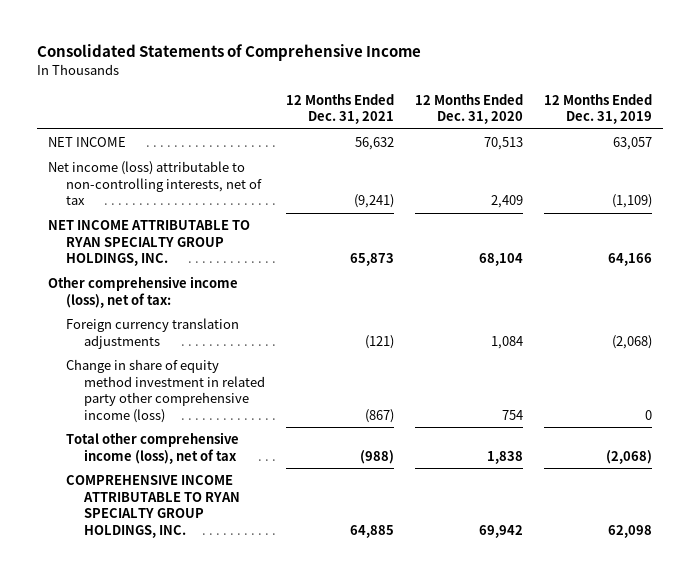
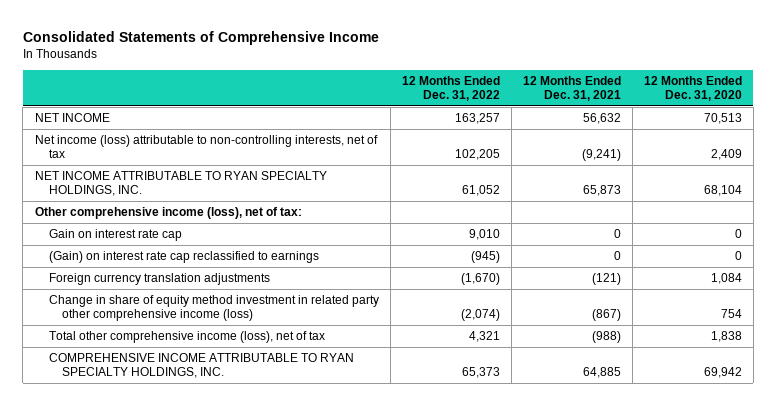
- | 12 Months Ended Dec. 31, 2021 | 12 Months Ended Dec. 31, 2020 | 12 Months Ended Dec. 31, 2019
+ | 12 Months Ended Dec. 31, 2022 | 12 Months Ended Dec. 31, 2021 | 12 Months Ended Dec. 31, 2020
- NET INCOME ATTRIBUTABLE TO RYAN SPECIALTY GROUP HOLDINGS, INC. | 65,873 | 68,104 | 64,166
+ NET INCOME ATTRIBUTABLE TO RYAN SPECIALTY HOLDINGS, INC. | 61,052 | 65,873 | 68,104
+ Gain on interest rate cap | 9,010 | 0 | 0
+ (Gain) on interest rate cap reclassified to earnings | (945) | 0 | 0
- COMPREHENSIVE INCOME ATTRIBUTABLE TO RYAN SPECIALTY GROUP HOLDINGS, INC. | 64,885 | 69,942 | 62,098
+ COMPREHENSIVE INCOME ATTRIBUTABLE TO RYAN SPECIALTY HOLDINGS, INC. | 65,373 | 64,885 | 69,942

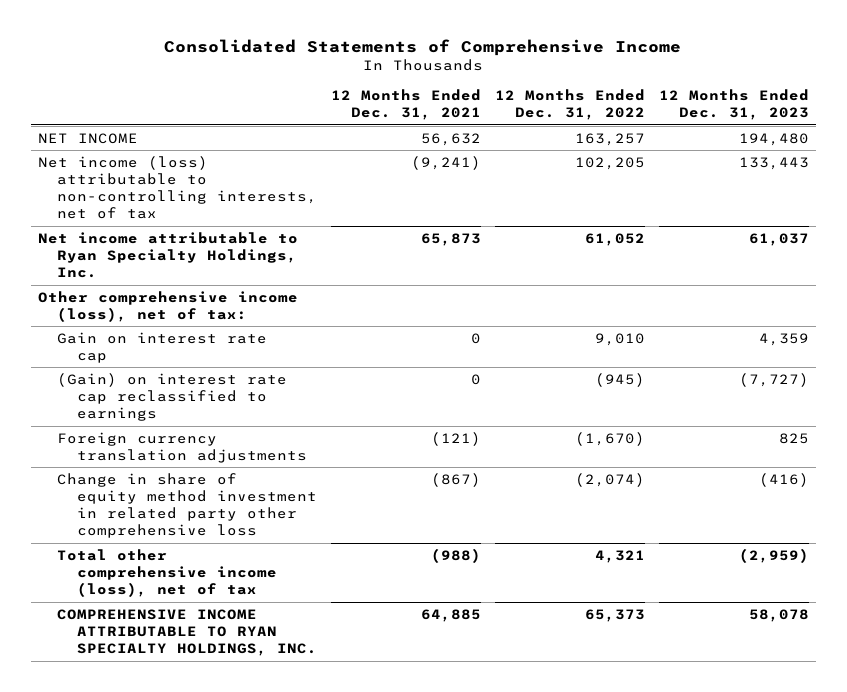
- | 12 Months Ended Dec. 31, 2022 | 12 Months Ended Dec. 31, 2021 | 12 Months Ended Dec. 31, 2020
+ | 12 Months Ended Dec. 31, 2021 | 12 Months Ended Dec. 31, 2022 | 12 Months Ended Dec. 31, 2023
- NET INCOME ATTRIBUTABLE TO RYAN SPECIALTY HOLDINGS, INC. | 61,052 | 65,873 | 68,104
+ Net income attributable to Ryan Specialty Holdings, Inc. | 65,873 | 61,052 | 61,037
- Change in share of equity method investment in related party other comprehensive income (loss) | (2,074) | (867) | 754
+ Change in share of equity method investment in related party other comprehensive loss | (867) | (2,074) | (416)

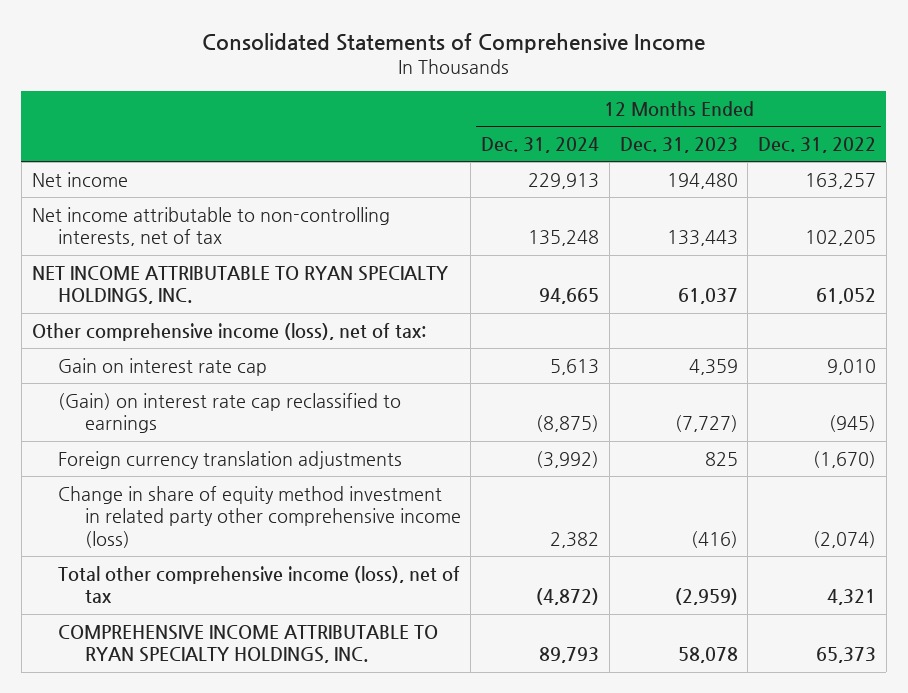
- | 12 Months Ended Dec. 31, 2021 | 12 Months Ended Dec. 31, 2022 | 12 Months Ended Dec. 31, 2023
+ | 12 Months Ended Dec. 31, 2024 | 12 Months Ended Dec. 31, 2023 | 12 Months Ended Dec. 31, 2022
- NET INCOME | 56,632 | 163,257 | 194,480
- Net income (loss) attributable to non-controlling interests, net of tax | (9,241) | 102,205 | 133,443
- Net income attributable to Ryan Specialty Holdings, Inc. | 65,873 | 61,052 | 61,037
+ Net income | 229,913 | 194,480 | 163,257
+ Net income attributable to non-controlling interests, net of tax | 135,248 | 133,443 | 102,205
+ NET INCOME ATTRIBUTABLE TO RYAN SPECIALTY HOLDINGS, INC. | 94,665 | 61,037 | 61,052
- Change in share of equity method investment in related party other comprehensive loss | (867) | (2,074) | (416)
+ Change in share of equity method investment in related party other comprehensive income (loss) | 2,382 | (416) | (2,074)

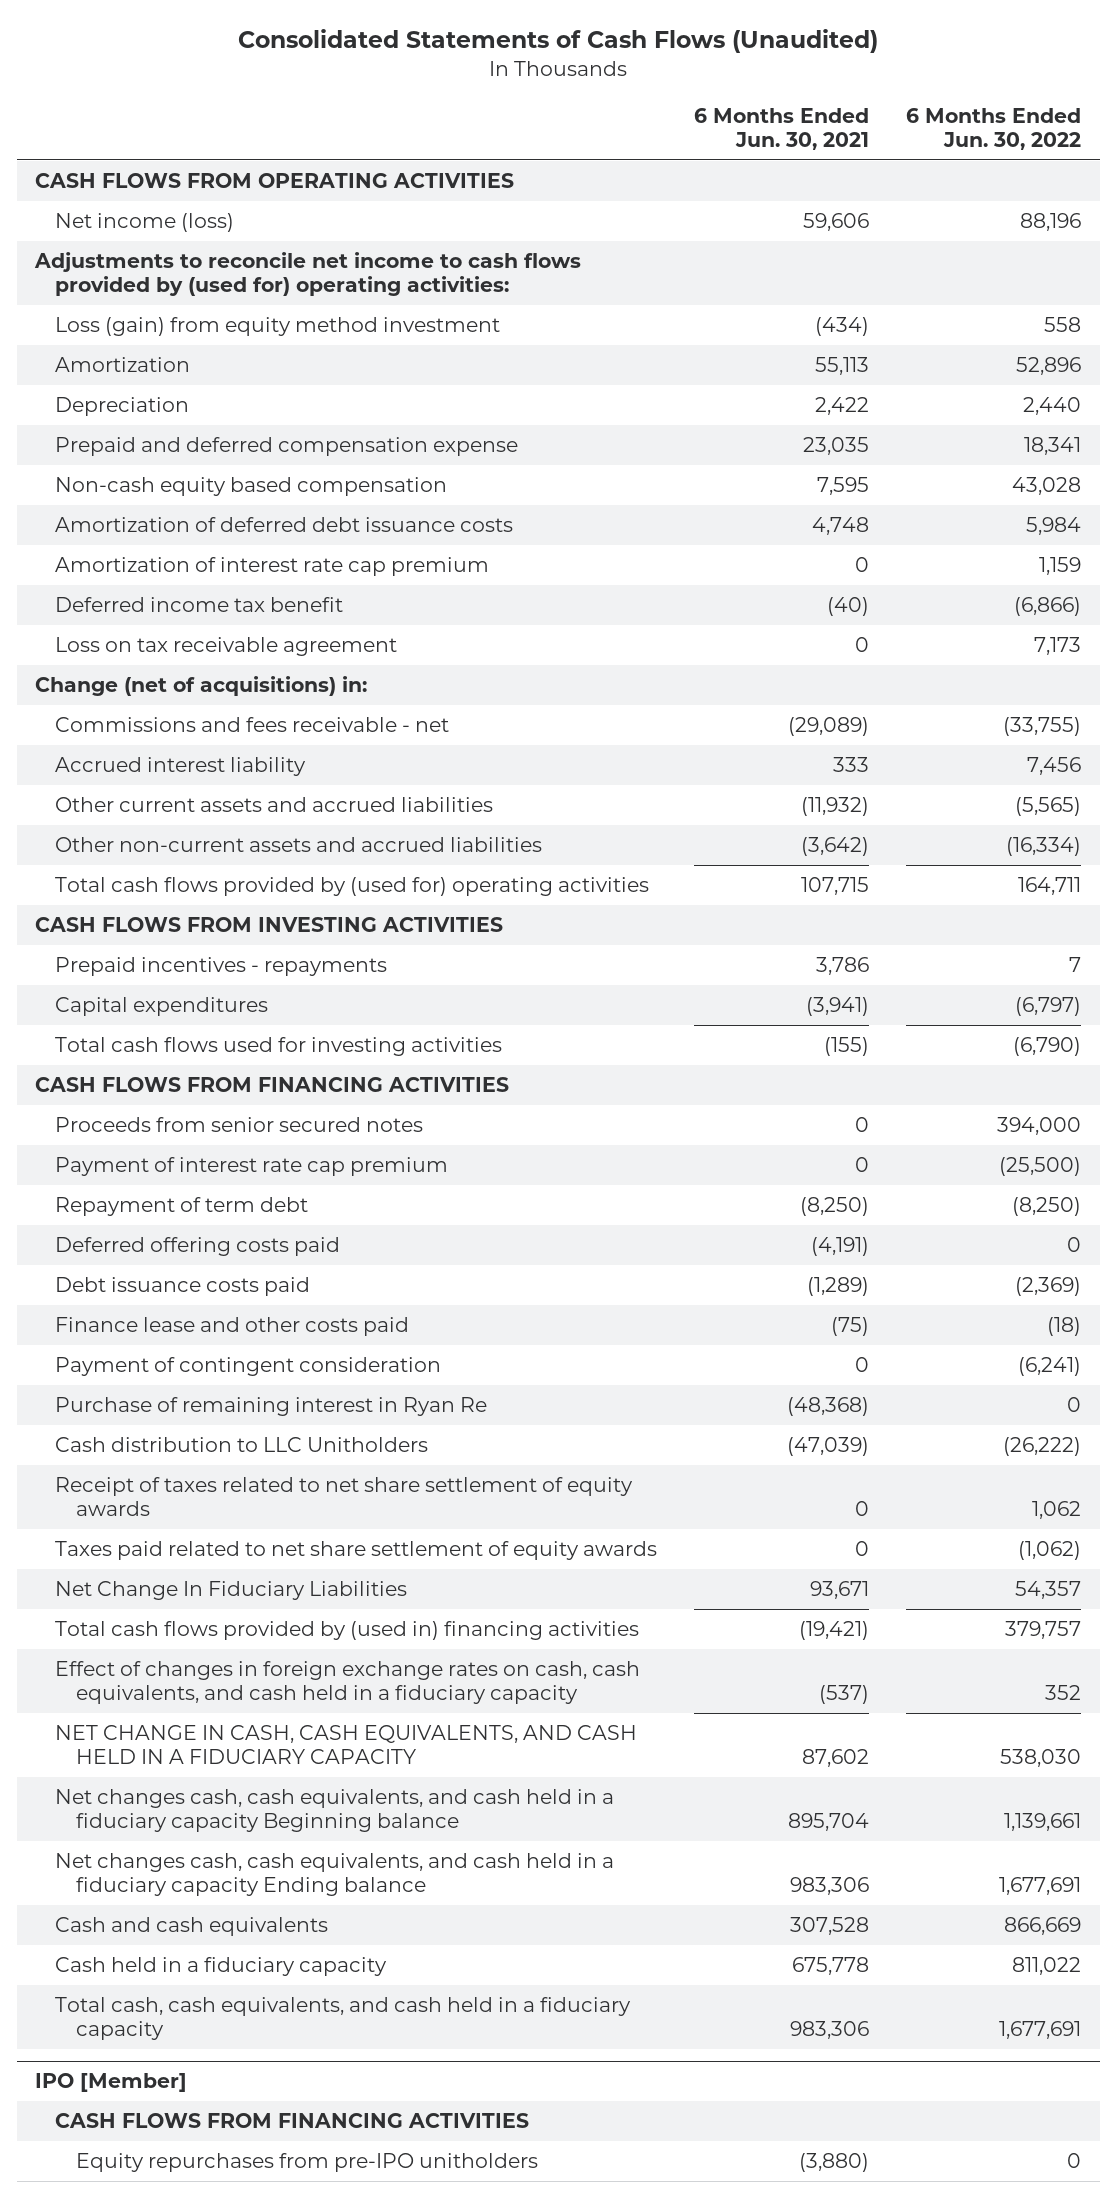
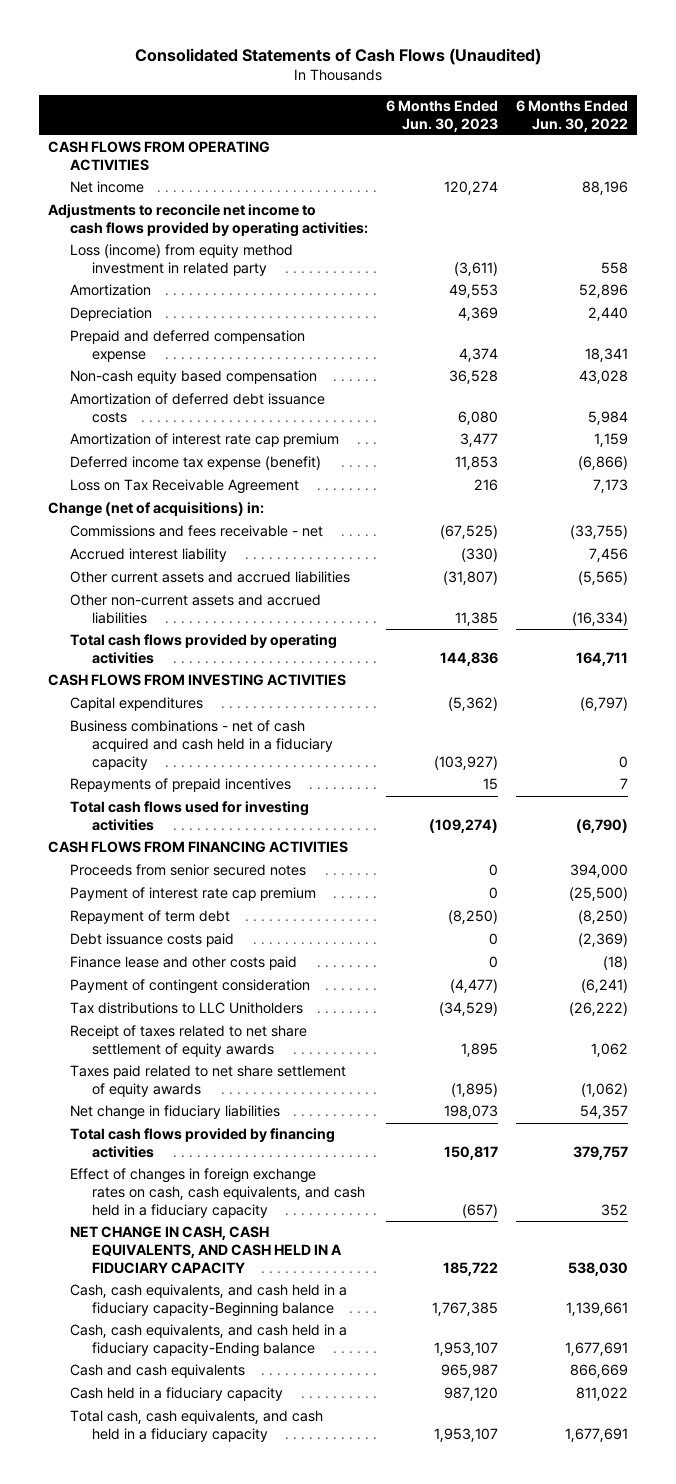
- | 6 Months Ended Jun. 30, 2021 | 6 Months Ended Jun. 30, 2022
+ | 6 Months Ended Jun. 30, 2023 | 6 Months Ended Jun. 30, 2022
- Net income (loss) | 59,606 | 88,196
- Adjustments to reconcile net income to cash flows provided by (used for) operating activities:
- Loss (gain) from equity method investment | (434) | 558
+ Net income | 120,274 | 88,196
+ Adjustments to reconcile net income to cash flows provided by operating activities:
+ Loss (income) from equity method investment in related party | (3,611) | 558
- Deferred income tax benefit | (40) | (6,866)
- Loss on tax receivable agreement | 0 | 7,173
+ Deferred income tax expense (benefit) | 11,853 | (6,866)
+ Loss on Tax Receivable Agreement | 216 | 7,173
- Total cash flows provided by (used for) operating activities | 107,715 | 164,711
+ Total cash flows provided by operating activities | 144,836 | 164,711
- Prepaid incentives - repayments | 3,786 | 7
+ Business combinations - net of cash acquired and cash held in a fiduciary capacity | (103,927) | 0
+ Repayments of prepaid incentives | 15 | 7
- Deferred offering costs paid | (4,191) | 0
- Purchase of remaining interest in Ryan Re | (48,368) | 0
- Cash distribution to LLC Unitholders | (47,039) | (26,222)
+ Tax distributions to LLC Unitholders | (34,529) | (26,222)
- Net Change In Fiduciary Liabilities | 93,671 | 54,357
- Total cash flows provided by (used in) financing activities | (19,421) | 379,757
+ Net change in fiduciary liabilities | 198,073 | 54,357
+ Total cash flows provided by financing activities | 150,817 | 379,757
- Net changes cash, cash equivalents, and cash held in a fiduciary capacity Beginning balance | 895,704 | 1,139,661
- Net changes cash, cash equivalents, and cash held in a fiduciary capacity Ending balance | 983,306 | 1,677,691
+ Cash, cash equivalents, and cash held in a fiduciary capacity-Beginning balance | 1,767,385 | 1,139,661
+ Cash, cash equivalents, and cash held in a fiduciary capacity-Ending balance | 1,953,107 | 1,677,691
- IPO [Member]
- CASH FLOWS FROM FINANCING ACTIVITIES
- Equity repurchases from pre-IPO unitholders | (3,880) | 0

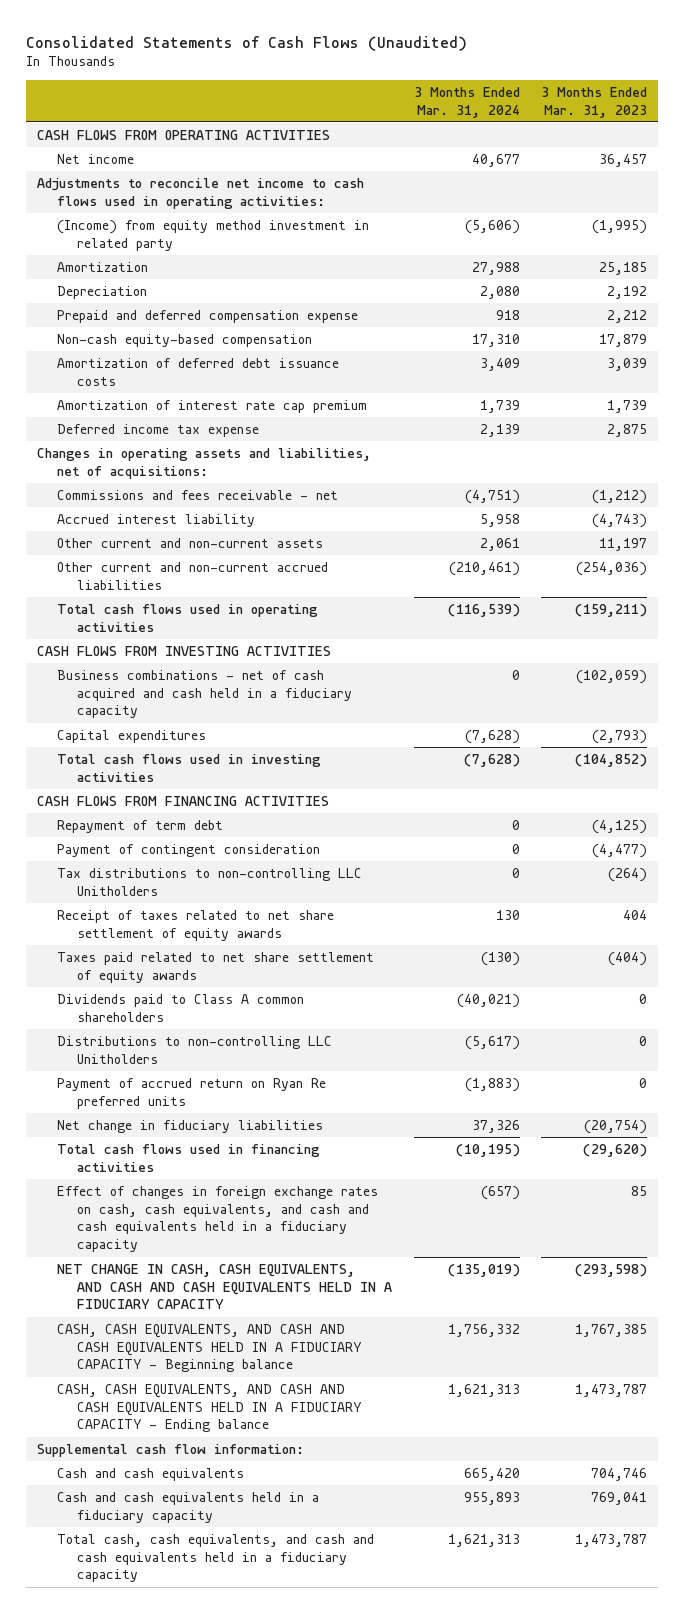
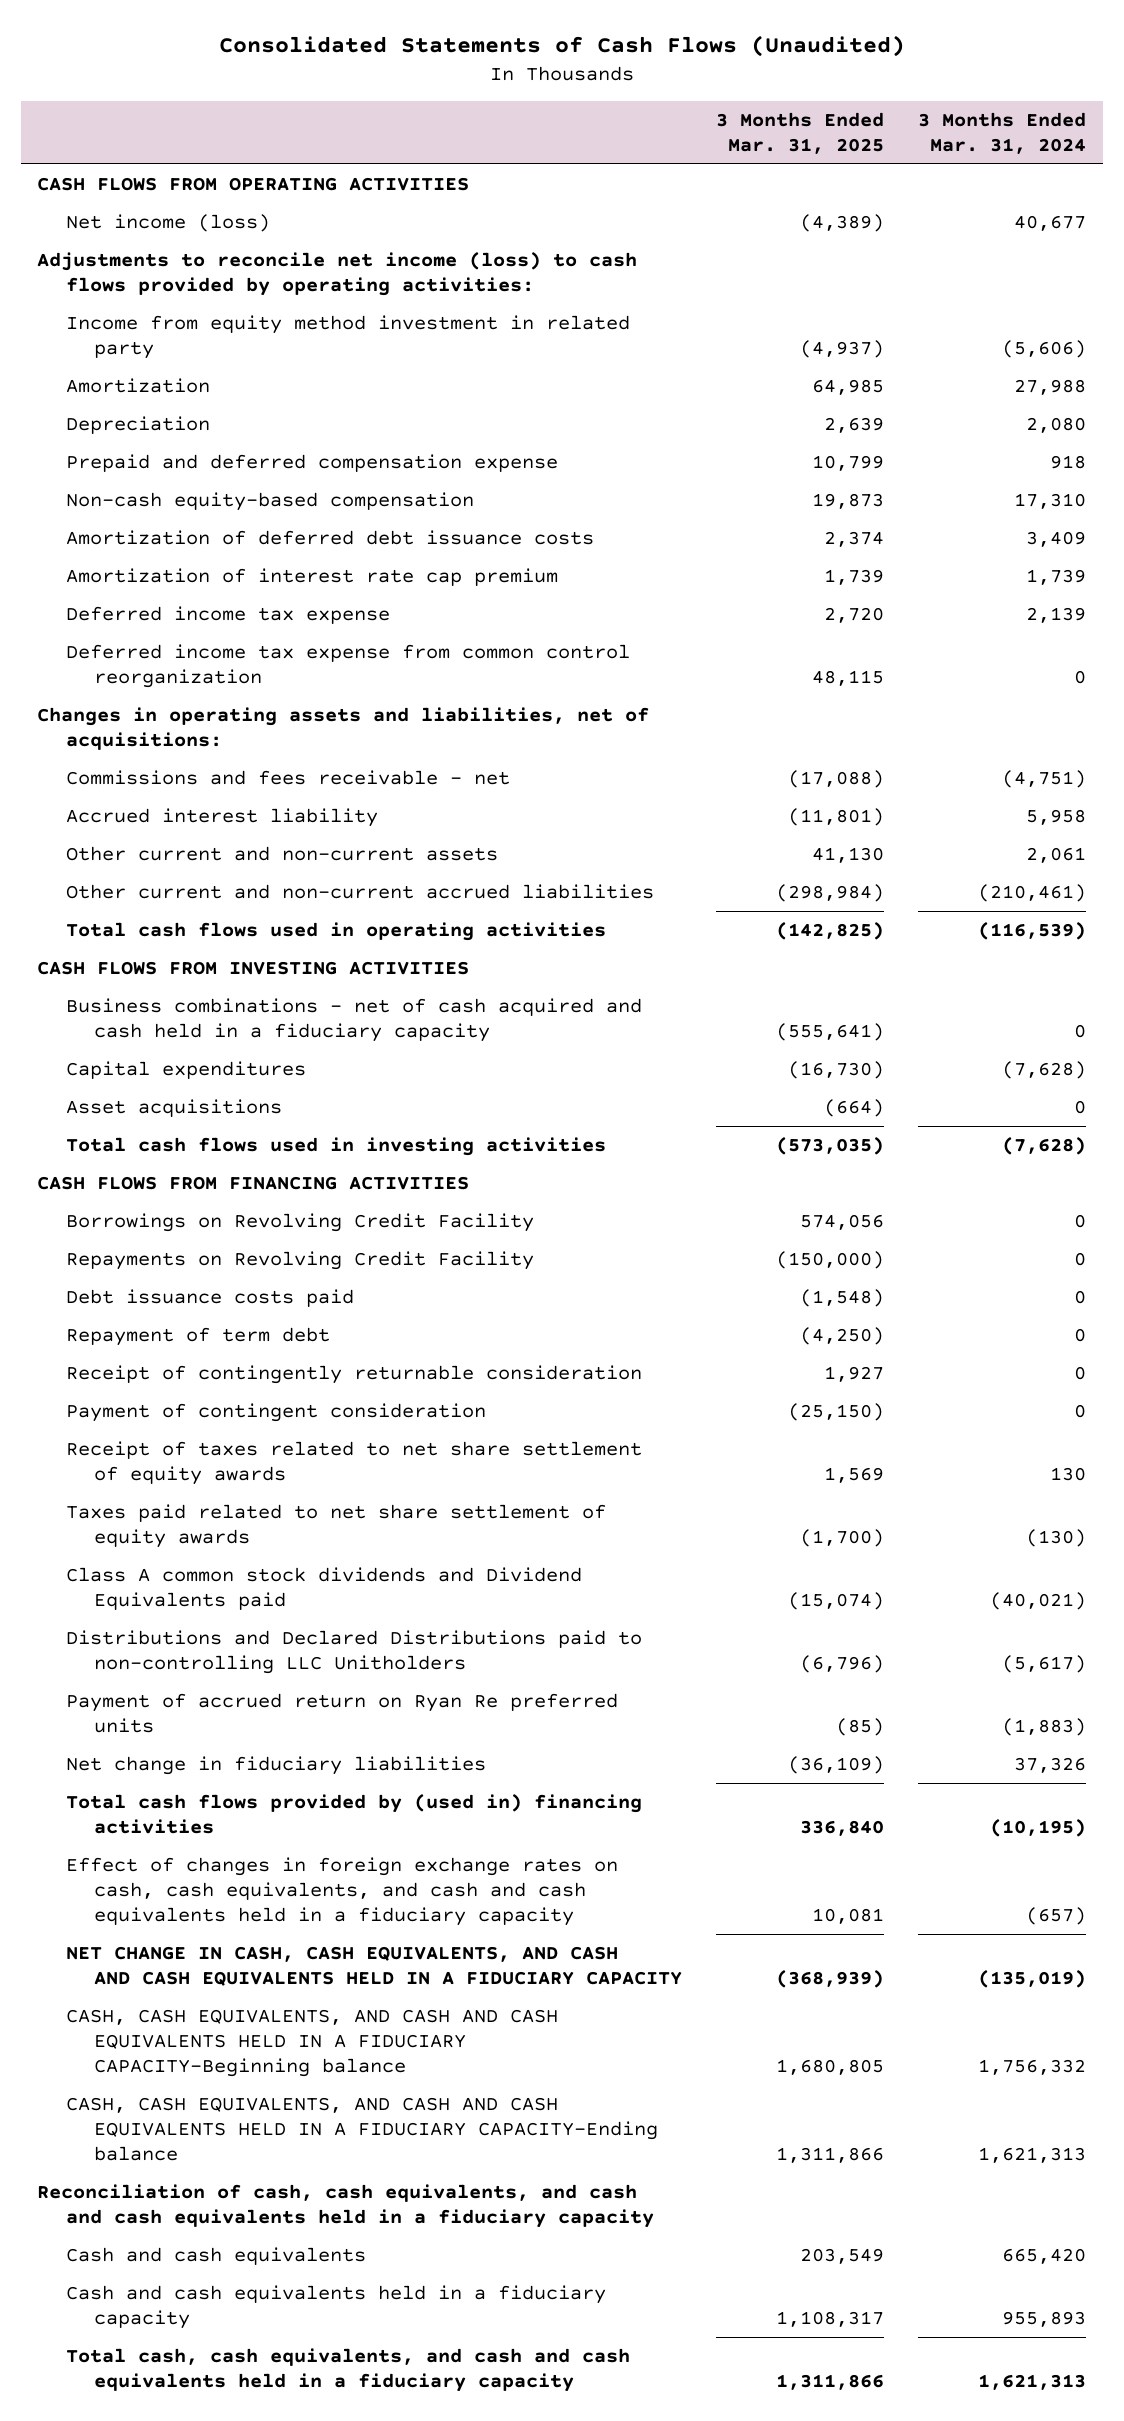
- | 3 Months Ended Mar. 31, 2024 | 3 Months Ended Mar. 31, 2023
+ | 3 Months Ended Mar. 31, 2025 | 3 Months Ended Mar. 31, 2024
- Net income | 40,677 | 36,457
- Adjustments to reconcile net income to cash flows used in operating activities:
- (Income) from equity method investment in related party | (5,606) | (1,995)
+ Net income (loss) | (4,389) | 40,677
+ Adjustments to reconcile net income (loss) to cash flows provided by operating activities:
+ Income from equity method investment in related party | (4,937) | (5,606)
+ Deferred income tax expense from common control reorganization | 48,115 | 0
+ Asset acquisitions | (664) | 0
+ Borrowings on Revolving Credit Facility | 574,056 | 0
+ Repayments on Revolving Credit Facility | (150,000) | 0
+ Debt issuance costs paid | (1,548) | 0
+ Receipt of contingently returnable consideration | 1,927 | 0
- Tax distributions to non-controlling LLC Unitholders | 0 | (264)
- Dividends paid to Class A common shareholders | (40,021) | 0
- Distributions to non-controlling LLC Unitholders | (5,617) | 0
+ Class A common stock dividends and Dividend Equivalents paid | (15,074) | (40,021)
+ Distributions and Declared Distributions paid to non-controlling LLC Unitholders | (6,796) | (5,617)
- Total cash flows used in financing activities | (10,195) | (29,620)
+ Total cash flows provided by (used in) financing activities | 336,840 | (10,195)
- CASH, CASH EQUIVALENTS, AND CASH AND CASH EQUIVALENTS HELD IN A FIDUCIARY CAPACITY - Beginning balance | 1,756,332 | 1,767,385
- CASH, CASH EQUIVALENTS, AND CASH AND CASH EQUIVALENTS HELD IN A FIDUCIARY CAPACITY - Ending balance | 1,621,313 | 1,473,787
- Supplemental cash flow information:
+ CASH, CASH EQUIVALENTS, AND CASH AND CASH EQUIVALENTS HELD IN A FIDUCIARY CAPACITY-Beginning balance | 1,680,805 | 1,756,332
+ CASH, CASH EQUIVALENTS, AND CASH AND CASH EQUIVALENTS HELD IN A FIDUCIARY CAPACITY-Ending balance | 1,311,866 | 1,621,313
+ Reconciliation of cash, cash equivalents, and cash and cash equivalents held in a fiduciary capacity

